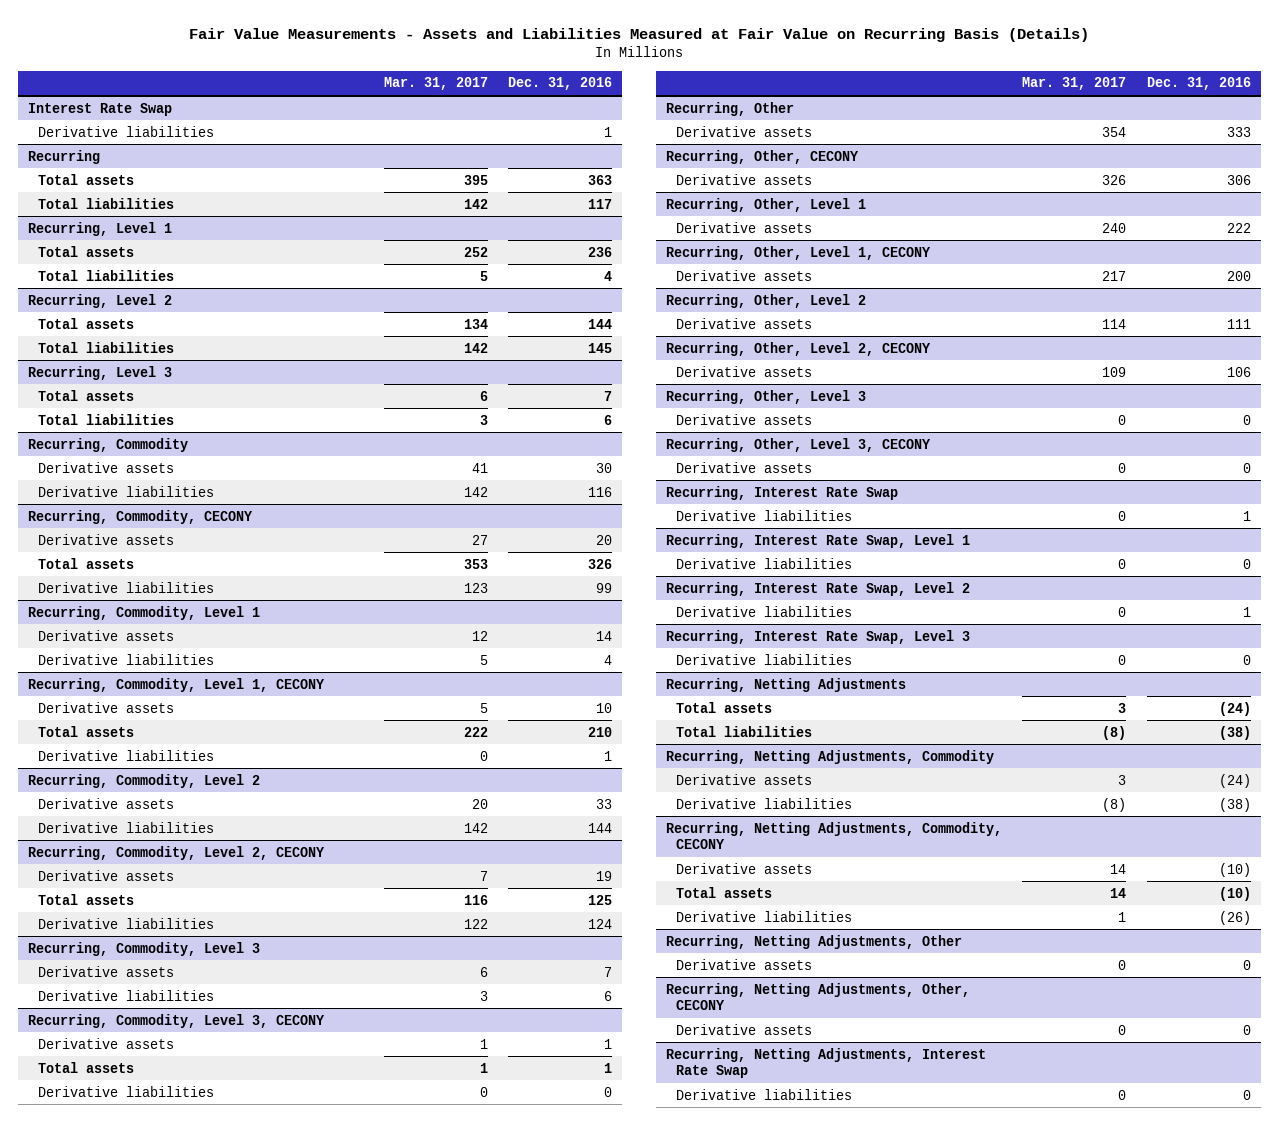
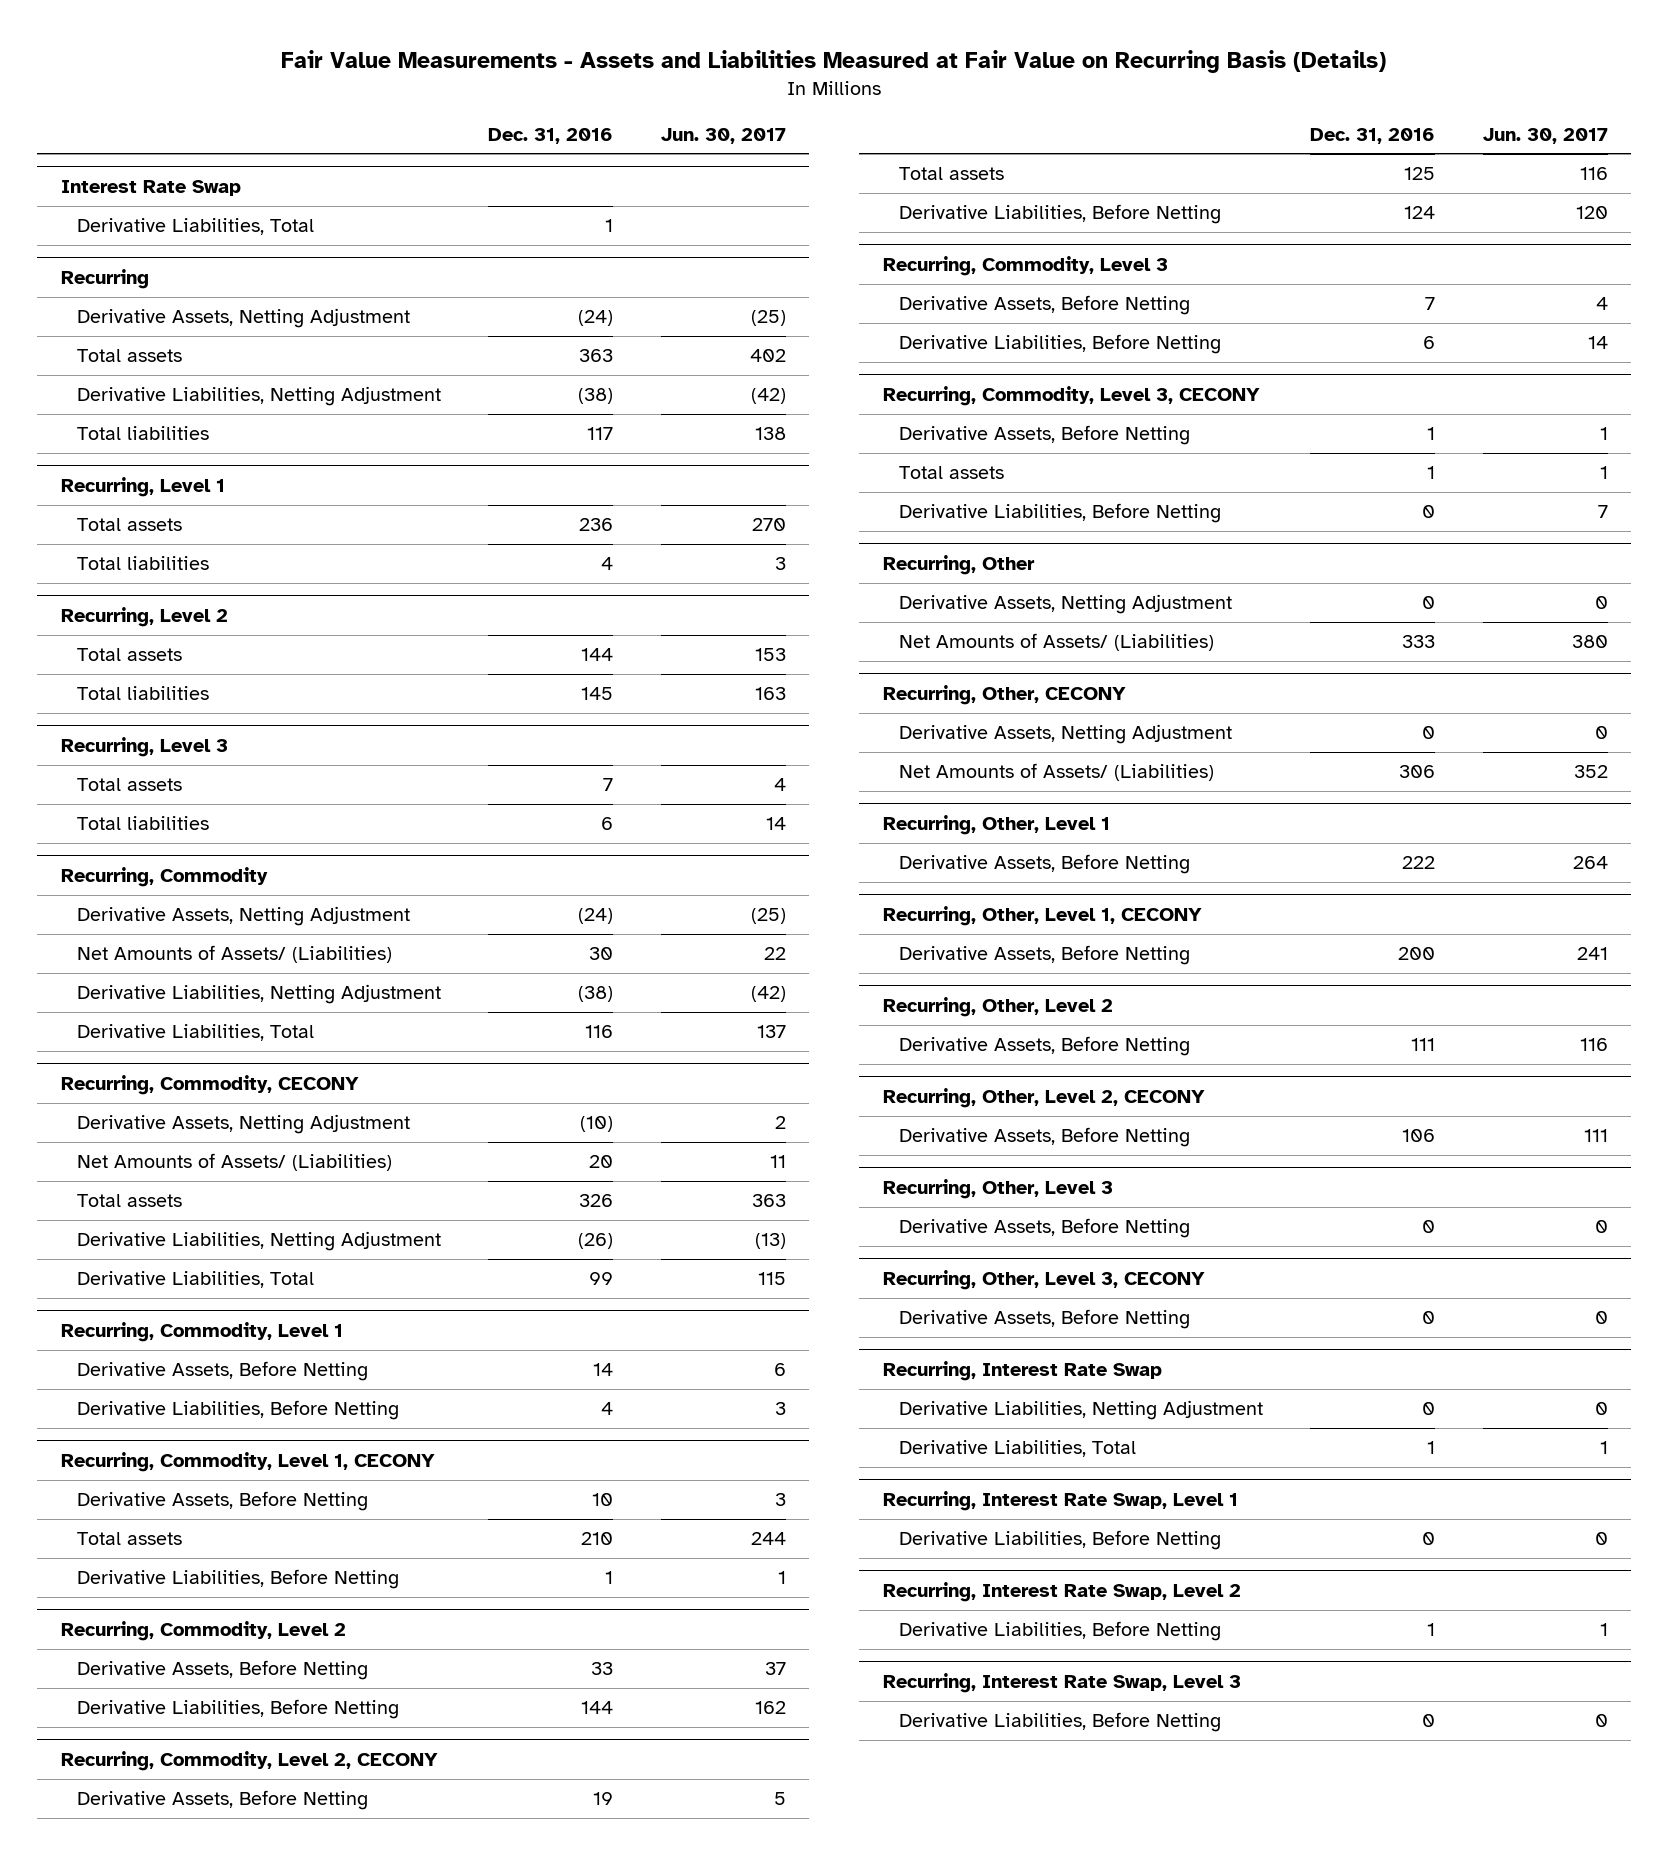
- | Mar. 31, 2017 | Dec. 31, 2016
+ | Dec. 31, 2016 | Jun. 30, 2017
@ Interest Rate Swap
- Derivative liabilities | | 1
+ Derivative Liabilities, Total | 1 |
@ Recurring
+ Derivative Assets, Netting Adjustment | (24) | (25)
+ Derivative Liabilities, Netting Adjustment | (38) | (42)
@ Recurring, Commodity
- Derivative assets | 41 | 30
- Derivative liabilities | 142 | 116
+ Derivative Assets, Netting Adjustment | (24) | (25)
+ Net Amounts of Assets/ (Liabilities) | 30 | 22
+ Derivative Liabilities, Netting Adjustment | (38) | (42)
+ Derivative Liabilities, Total | 116 | 137
@ Recurring, Commodity, CECONY
- Derivative assets | 27 | 20
+ Derivative Assets, Netting Adjustment | (10) | 2
+ Net Amounts of Assets/ (Liabilities) | 20 | 11
- Derivative liabilities | 123 | 99
+ Derivative Liabilities, Netting Adjustment | (26) | (13)
+ Derivative Liabilities, Total | 99 | 115
@ Recurring, Commodity, Level 1
- Derivative assets | 12 | 14
- Derivative liabilities | 5 | 4
+ Derivative Assets, Before Netting | 14 | 6
+ Derivative Liabilities, Before Netting | 4 | 3
@ Recurring, Commodity, Level 1, CECONY
- Derivative assets | 5 | 10
+ Derivative Assets, Before Netting | 10 | 3
- Derivative liabilities | 0 | 1
+ Derivative Liabilities, Before Netting | 1 | 1
@ Recurring, Commodity, Level 2
- Derivative assets | 20 | 33
- Derivative liabilities | 142 | 144
+ Derivative Assets, Before Netting | 33 | 37
+ Derivative Liabilities, Before Netting | 144 | 162
@ Recurring, Commodity, Level 2, CECONY
- Derivative assets | 7 | 19
+ Derivative Assets, Before Netting | 19 | 5
- Derivative liabilities | 122 | 124
+ Derivative Liabilities, Before Netting | 124 | 120
@ Recurring, Commodity, Level 3
- Derivative assets | 6 | 7
- Derivative liabilities | 3 | 6
+ Derivative Assets, Before Netting | 7 | 4
+ Derivative Liabilities, Before Netting | 6 | 14
@ Recurring, Commodity, Level 3, CECONY
- Derivative assets | 1 | 1
+ Derivative Assets, Before Netting | 1 | 1
- Derivative liabilities | 0 | 0
+ Derivative Liabilities, Before Netting | 0 | 7
@ Recurring, Other
- Derivative assets | 354 | 333
+ Derivative Assets, Netting Adjustment | 0 | 0
+ Net Amounts of Assets/ (Liabilities) | 333 | 380
@ Recurring, Other, CECONY
- Derivative assets | 326 | 306
+ Derivative Assets, Netting Adjustment | 0 | 0
+ Net Amounts of Assets/ (Liabilities) | 306 | 352
@ Recurring, Other, Level 1
- Derivative assets | 240 | 222
+ Derivative Assets, Before Netting | 222 | 264
@ Recurring, Other, Level 1, CECONY
- Derivative assets | 217 | 200
+ Derivative Assets, Before Netting | 200 | 241
@ Recurring, Other, Level 2
- Derivative assets | 114 | 111
+ Derivative Assets, Before Netting | 111 | 116
@ Recurring, Other, Level 2, CECONY
- Derivative assets | 109 | 106
+ Derivative Assets, Before Netting | 106 | 111
@ Recurring, Other, Level 3
- Derivative assets | 0 | 0
+ Derivative Assets, Before Netting | 0 | 0
@ Recurring, Other, Level 3, CECONY
- Derivative assets | 0 | 0
+ Derivative Assets, Before Netting | 0 | 0
@ Recurring, Interest Rate Swap
- Derivative liabilities | 0 | 1
+ Derivative Liabilities, Netting Adjustment | 0 | 0
+ Derivative Liabilities, Total | 1 | 1
@ Recurring, Interest Rate Swap, Level 1
- Derivative liabilities | 0 | 0
+ Derivative Liabilities, Before Netting | 0 | 0
@ Recurring, Interest Rate Swap, Level 2
- Derivative liabilities | 0 | 1
+ Derivative Liabilities, Before Netting | 1 | 1
@ Recurring, Interest Rate Swap, Level 3
- Derivative liabilities | 0 | 0
- Recurring, Netting Adjustments
- Total assets | 3 | (24)
- Total liabilities | (8) | (38)
- Recurring, Netting Adjustments, Commodity
- Derivative assets | 3 | (24)
- Derivative liabilities | (8) | (38)
- Recurring, Netting Adjustments, Commodity, CECONY
- Derivative assets | 14 | (10)
- Total assets | 14 | (10)
- Derivative liabilities | 1 | (26)
- Recurring, Netting Adjustments, Other
- Derivative assets | 0 | 0
- Recurring, Netting Adjustments, Other, CECONY
- Derivative assets | 0 | 0
- Recurring, Netting Adjustments, Interest Rate Swap
- Derivative liabilities | 0 | 0
@ Recurring, Interest Rate Swap, Level 3
+ Derivative Liabilities, Before Netting | 0 | 0

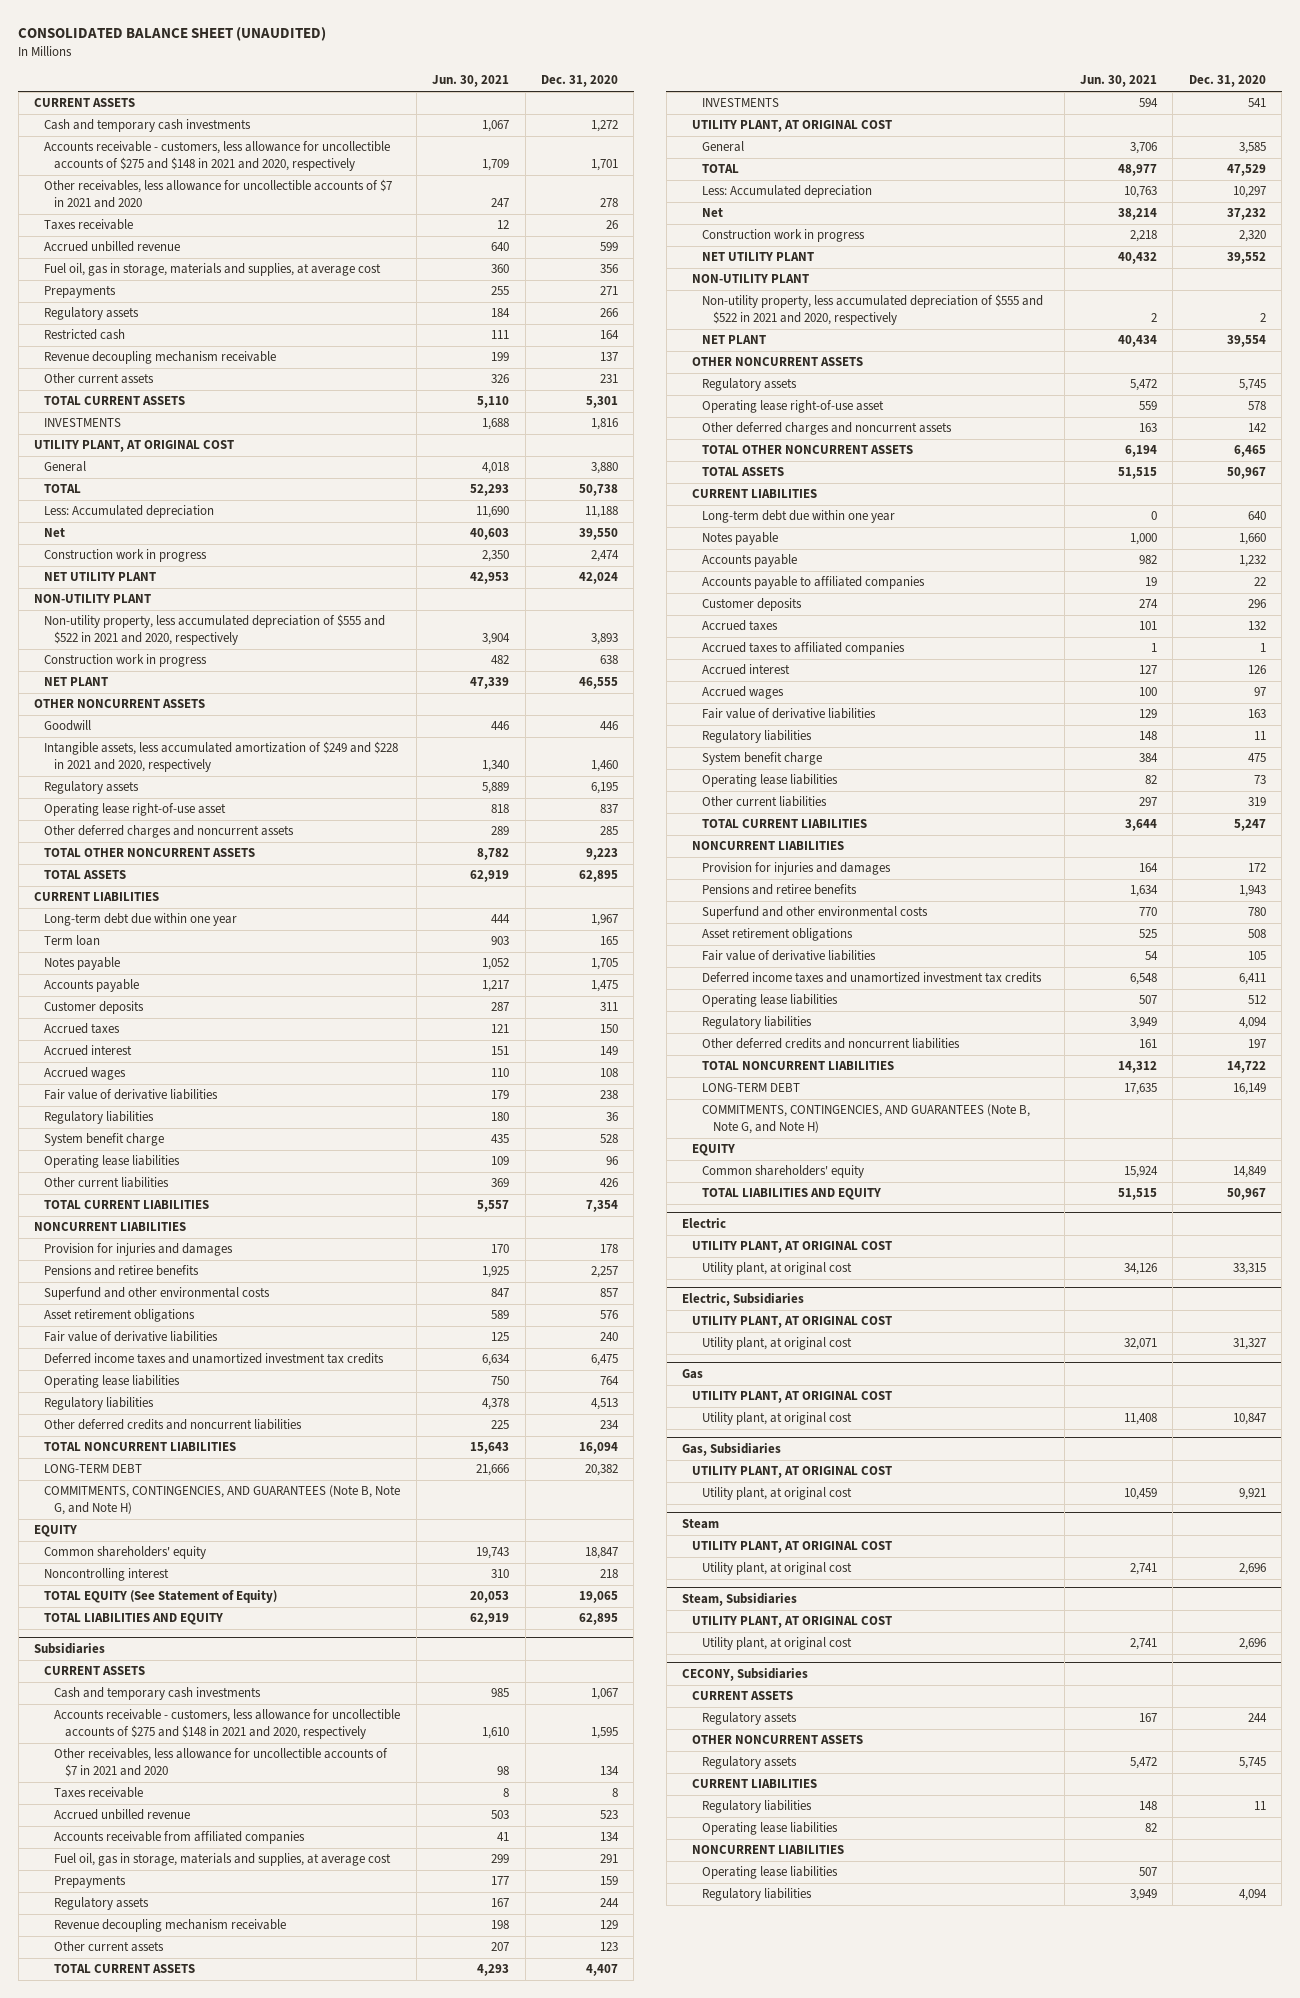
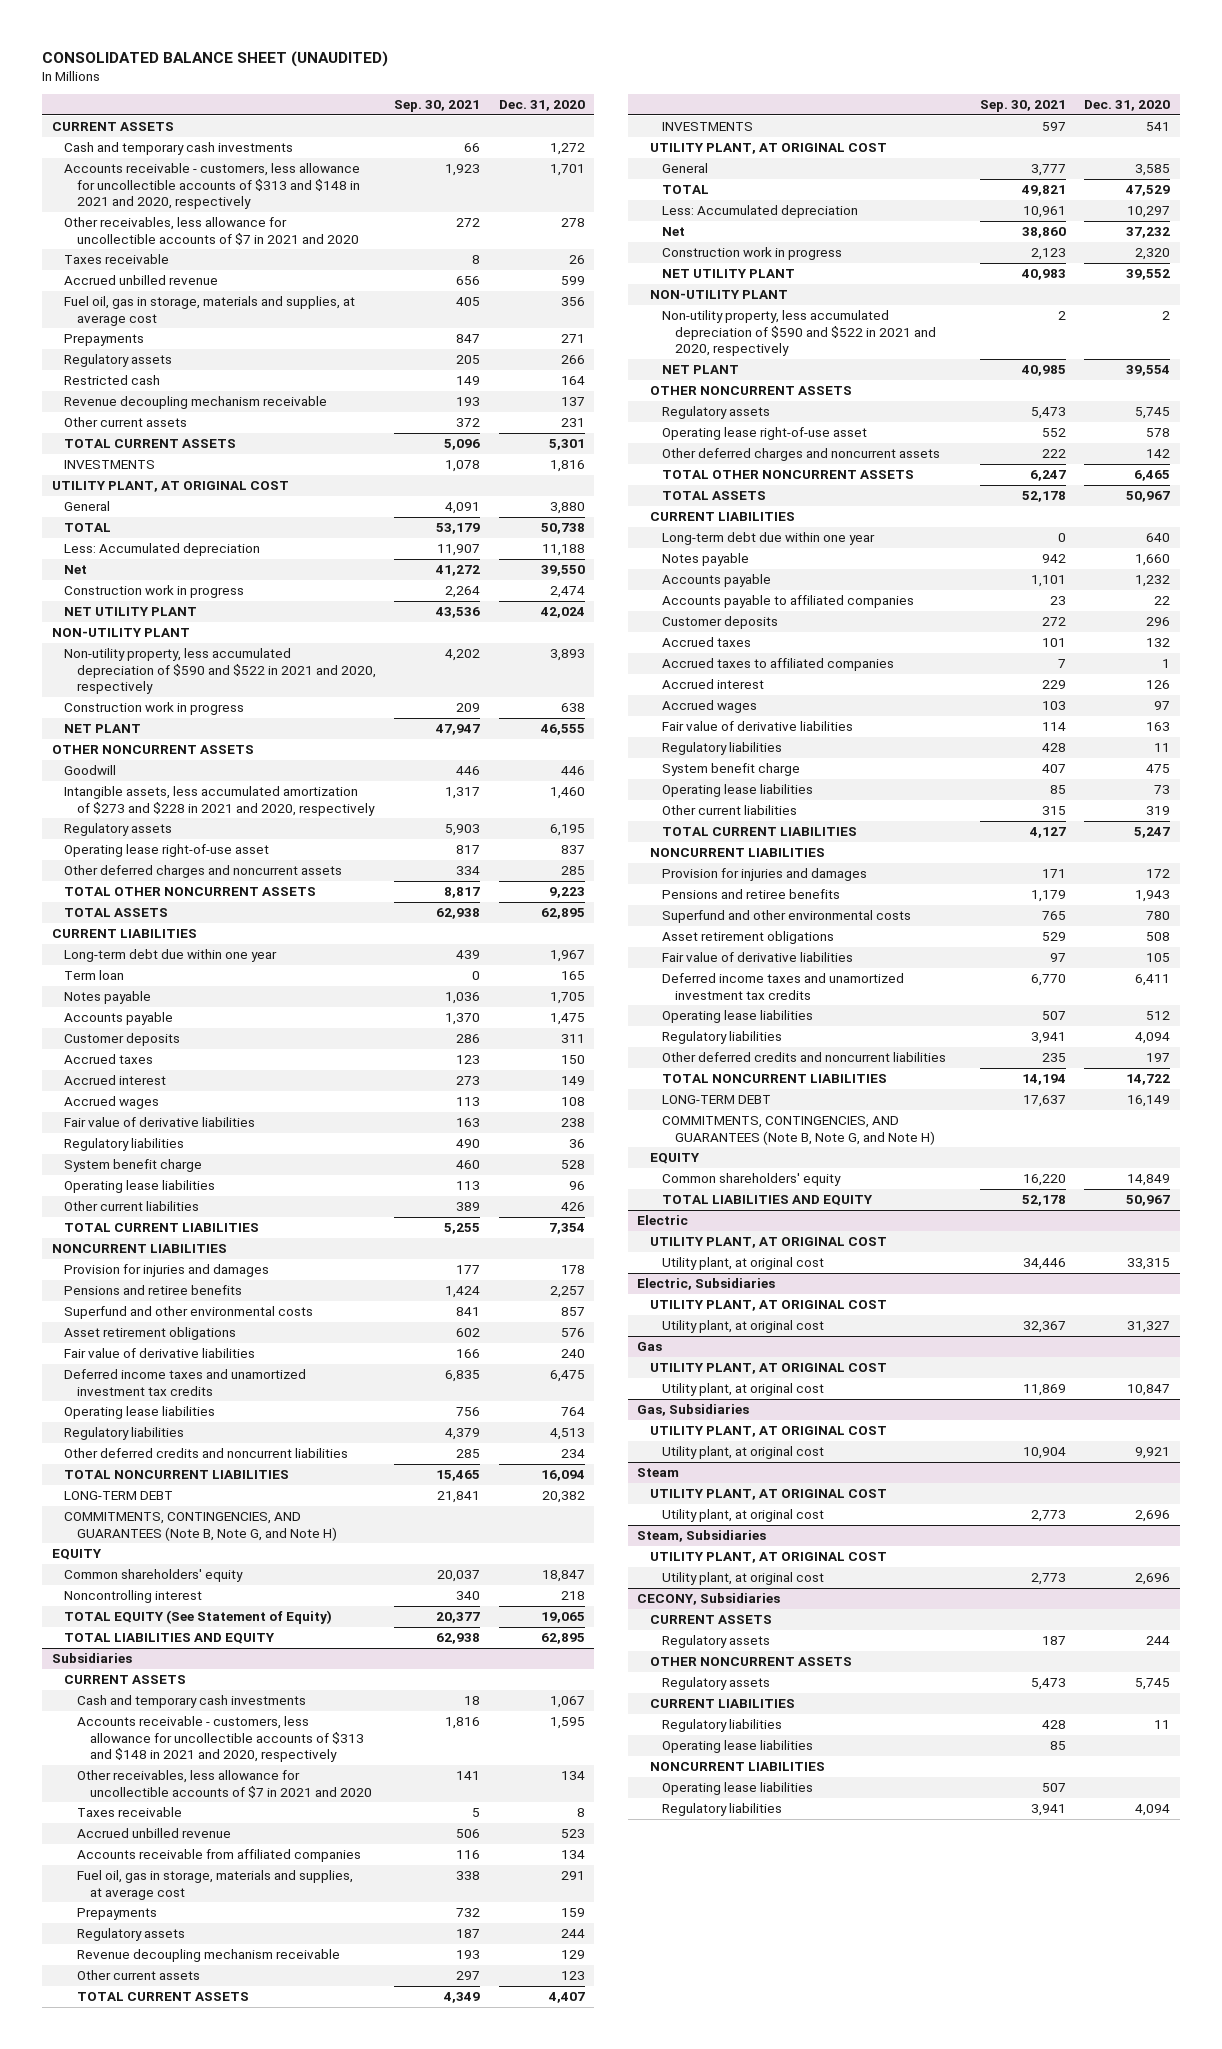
- | Jun. 30, 2021 | Dec. 31, 2020
+ | Sep. 30, 2021 | Dec. 31, 2020
- Accounts receivable - customers, less allowance for uncollectible accounts of $275 and $148 in 2021 and 2020, respectively | 1,709 | 1,701
+ Accounts receivable - customers, less allowance for uncollectible accounts of $313 and $148 in 2021 and 2020, respectively | 1,923 | 1,701
- Non-utility property, less accumulated depreciation of $555 and $522 in 2021 and 2020, respectively | 3,904 | 3,893
+ Non-utility property, less accumulated depreciation of $590 and $522 in 2021 and 2020, respectively | 4,202 | 3,893
- Intangible assets, less accumulated amortization of $249 and $228 in 2021 and 2020, respectively | 1,340 | 1,460
+ Intangible assets, less accumulated amortization of $273 and $228 in 2021 and 2020, respectively | 1,317 | 1,460
@ Subsidiaries
- Accounts receivable - customers, less allowance for uncollectible accounts of $275 and $148 in 2021 and 2020, respectively | 1,610 | 1,595
+ Accounts receivable - customers, less allowance for uncollectible accounts of $313 and $148 in 2021 and 2020, respectively | 1,816 | 1,595
- Non-utility property, less accumulated depreciation of $555 and $522 in 2021 and 2020, respectively | 2 | 2
+ Non-utility property, less accumulated depreciation of $590 and $522 in 2021 and 2020, respectively | 2 | 2

